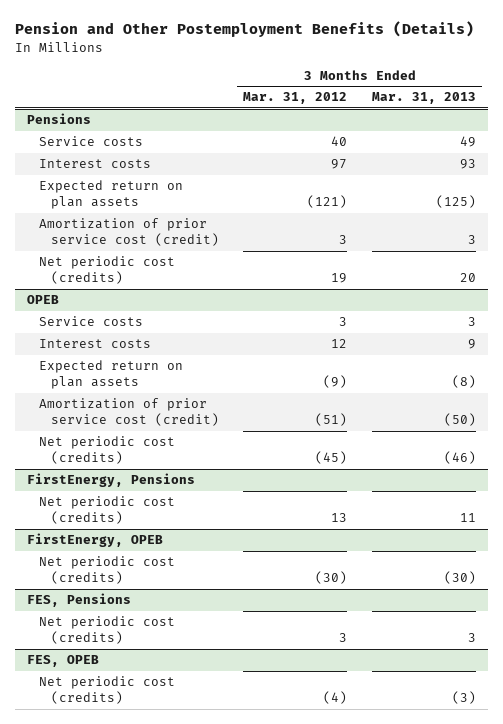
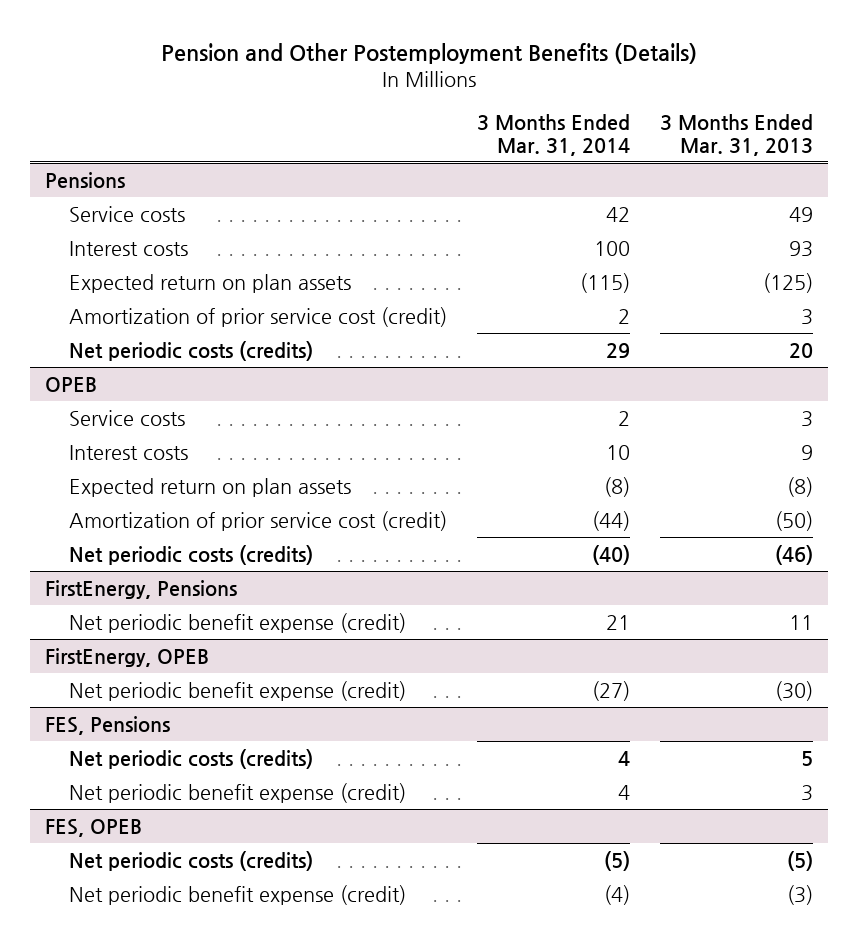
- | 3 Months Ended Mar. 31, 2012 | 3 Months Ended Mar. 31, 2013
+ | 3 Months Ended Mar. 31, 2014 | 3 Months Ended Mar. 31, 2013
@ Pensions
- Net periodic cost (credits) | 19 | 20
+ Net periodic costs (credits) | 29 | 20
@ OPEB
- Net periodic cost (credits) | (45) | (46)
+ Net periodic costs (credits) | (40) | (46)
@ FirstEnergy, Pensions
- Net periodic cost (credits) | 13 | 11
+ Net periodic benefit expense (credit) | 21 | 11
@ FirstEnergy, OPEB
- Net periodic cost (credits) | (30) | (30)
+ Net periodic benefit expense (credit) | (27) | (30)
@ FES, Pensions
- Net periodic cost (credits) | 3 | 3
+ Net periodic costs (credits) | 4 | 5
+ Net periodic benefit expense (credit) | 4 | 3
@ FES, OPEB
- Net periodic cost (credits) | (4) | (3)
+ Net periodic costs (credits) | (5) | (5)
+ Net periodic benefit expense (credit) | (4) | (3)

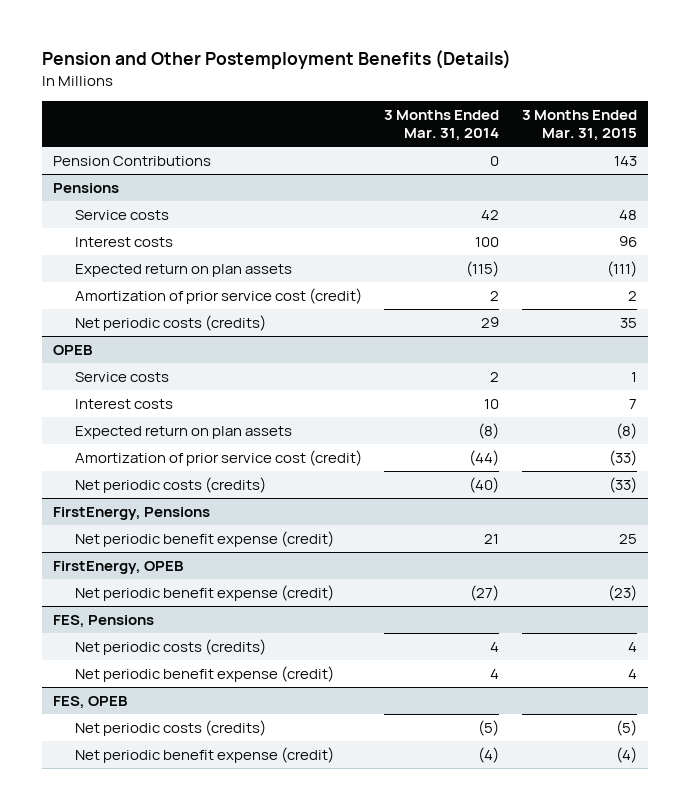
- | 3 Months Ended Mar. 31, 2014 | 3 Months Ended Mar. 31, 2013
+ | 3 Months Ended Mar. 31, 2014 | 3 Months Ended Mar. 31, 2015
+ Pension Contributions | 0 | 143

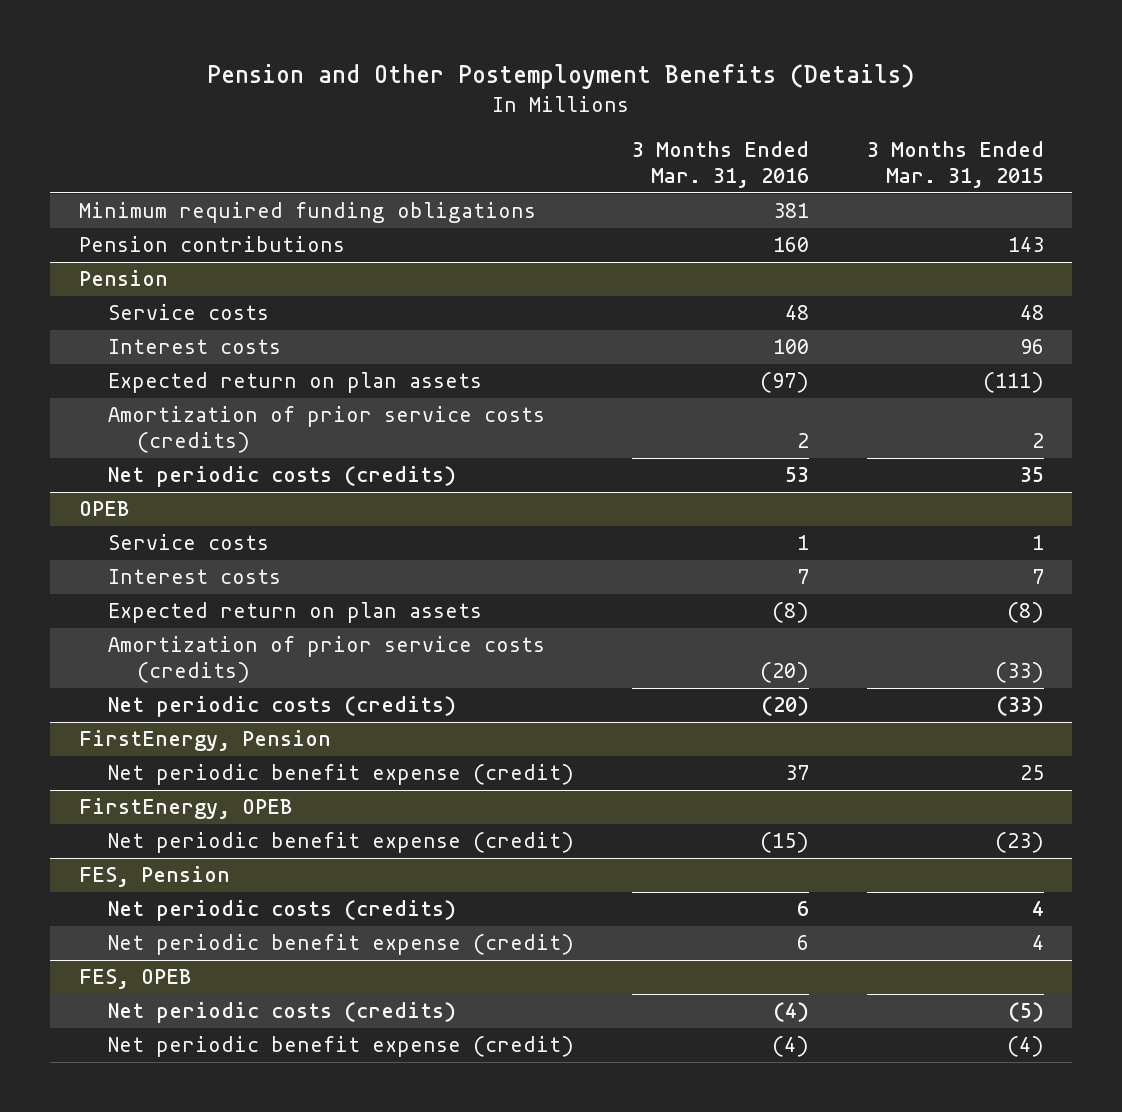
- | 3 Months Ended Mar. 31, 2014 | 3 Months Ended Mar. 31, 2015
+ | 3 Months Ended Mar. 31, 2016 | 3 Months Ended Mar. 31, 2015
- Pension Contributions | 0 | 143
- Pensions
+ Minimum required funding obligations | 381 |
+ Pension contributions | 160 | 143
+ Pension
- Amortization of prior service cost (credit) | 2 | 2
+ Amortization of prior service costs (credits) | 2 | 2
@ OPEB
- Amortization of prior service cost (credit) | (44) | (33)
+ Amortization of prior service costs (credits) | (20) | (33)
- FirstEnergy, Pensions
+ FirstEnergy, Pension
- FES, Pensions
+ FES, Pension

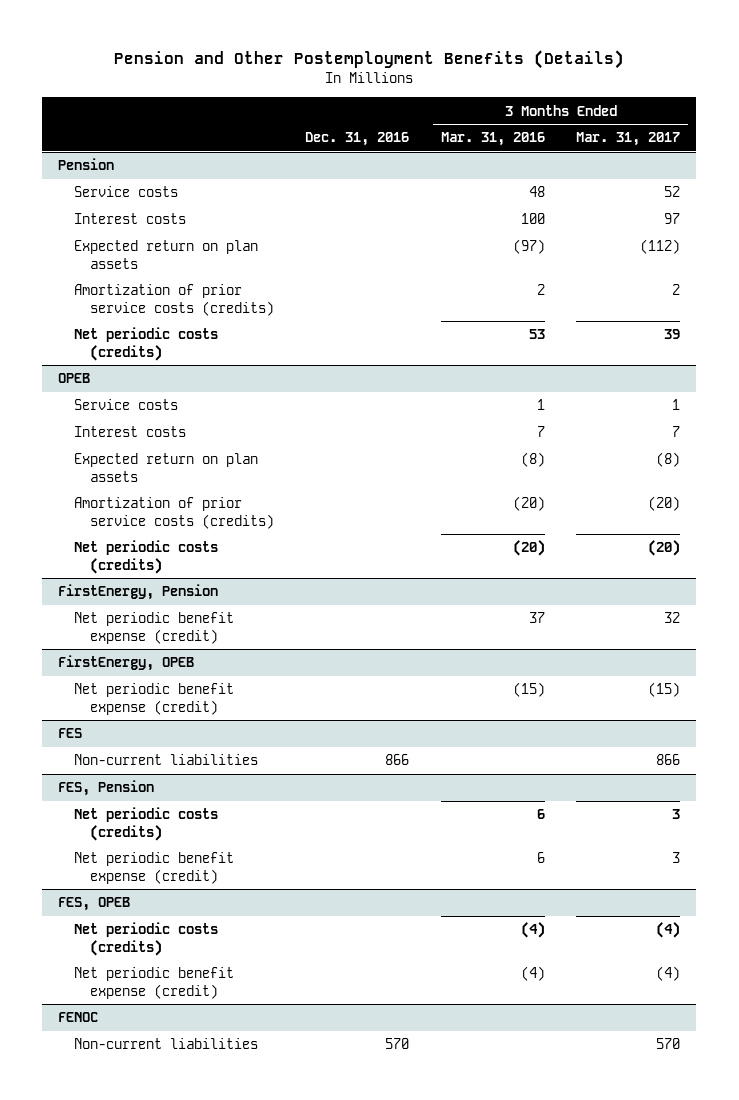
- | 3 Months Ended Mar. 31, 2016 | 3 Months Ended Mar. 31, 2015
+ | Dec. 31, 2016 | 3 Months Ended Mar. 31, 2016 | 3 Months Ended Mar. 31, 2017
- Minimum required funding obligations | 381 |
- Pension contributions | 160 | 143
+ FES
+ Non-current liabilities | 866 | | 866
+ FENOC
+ Non-current liabilities | 570 | | 570

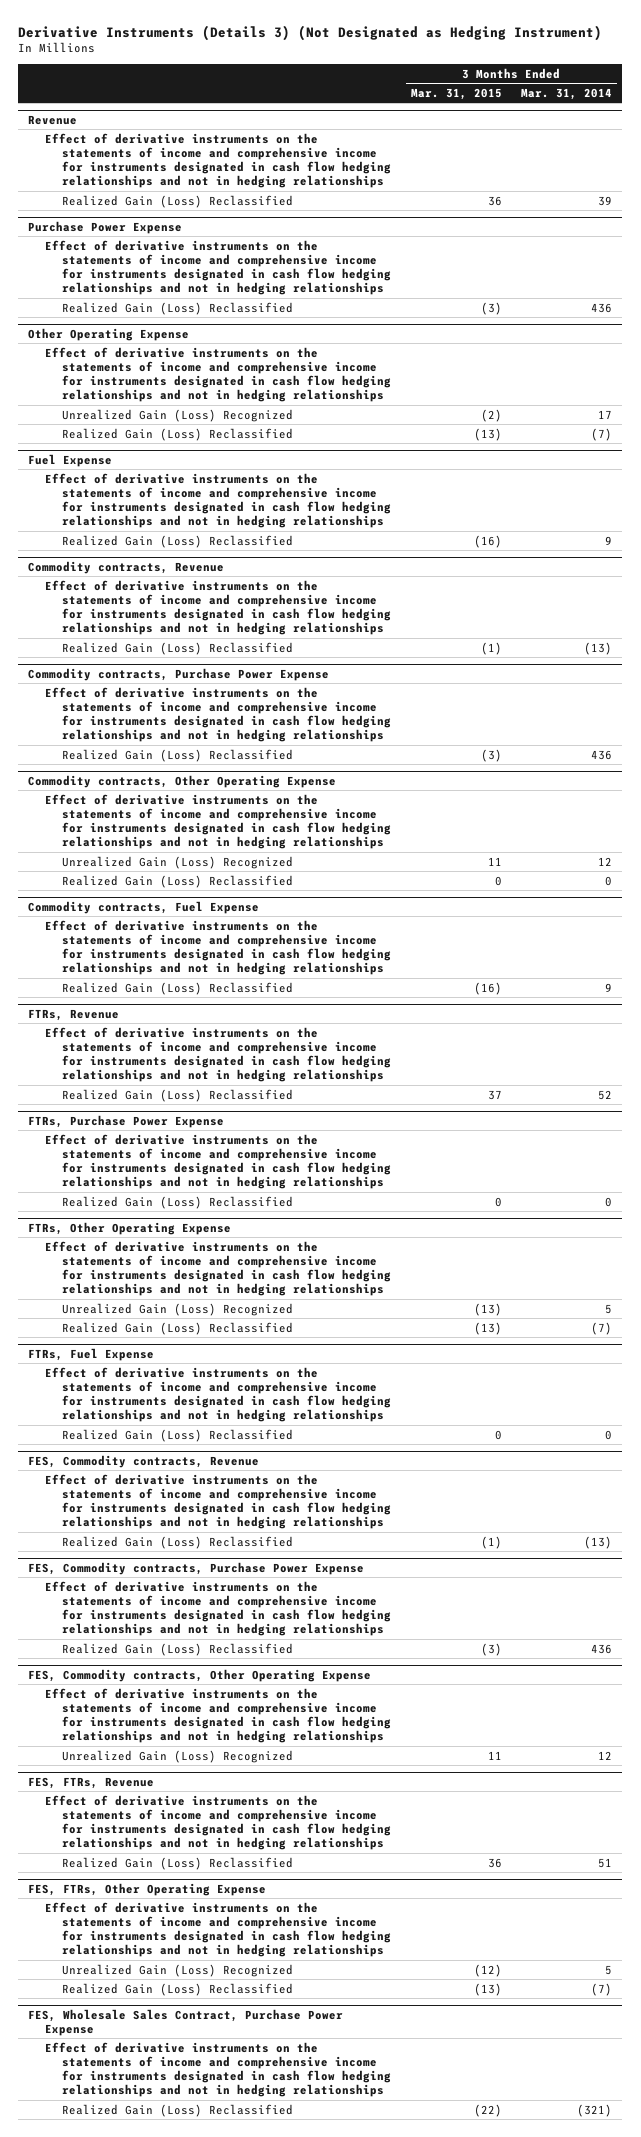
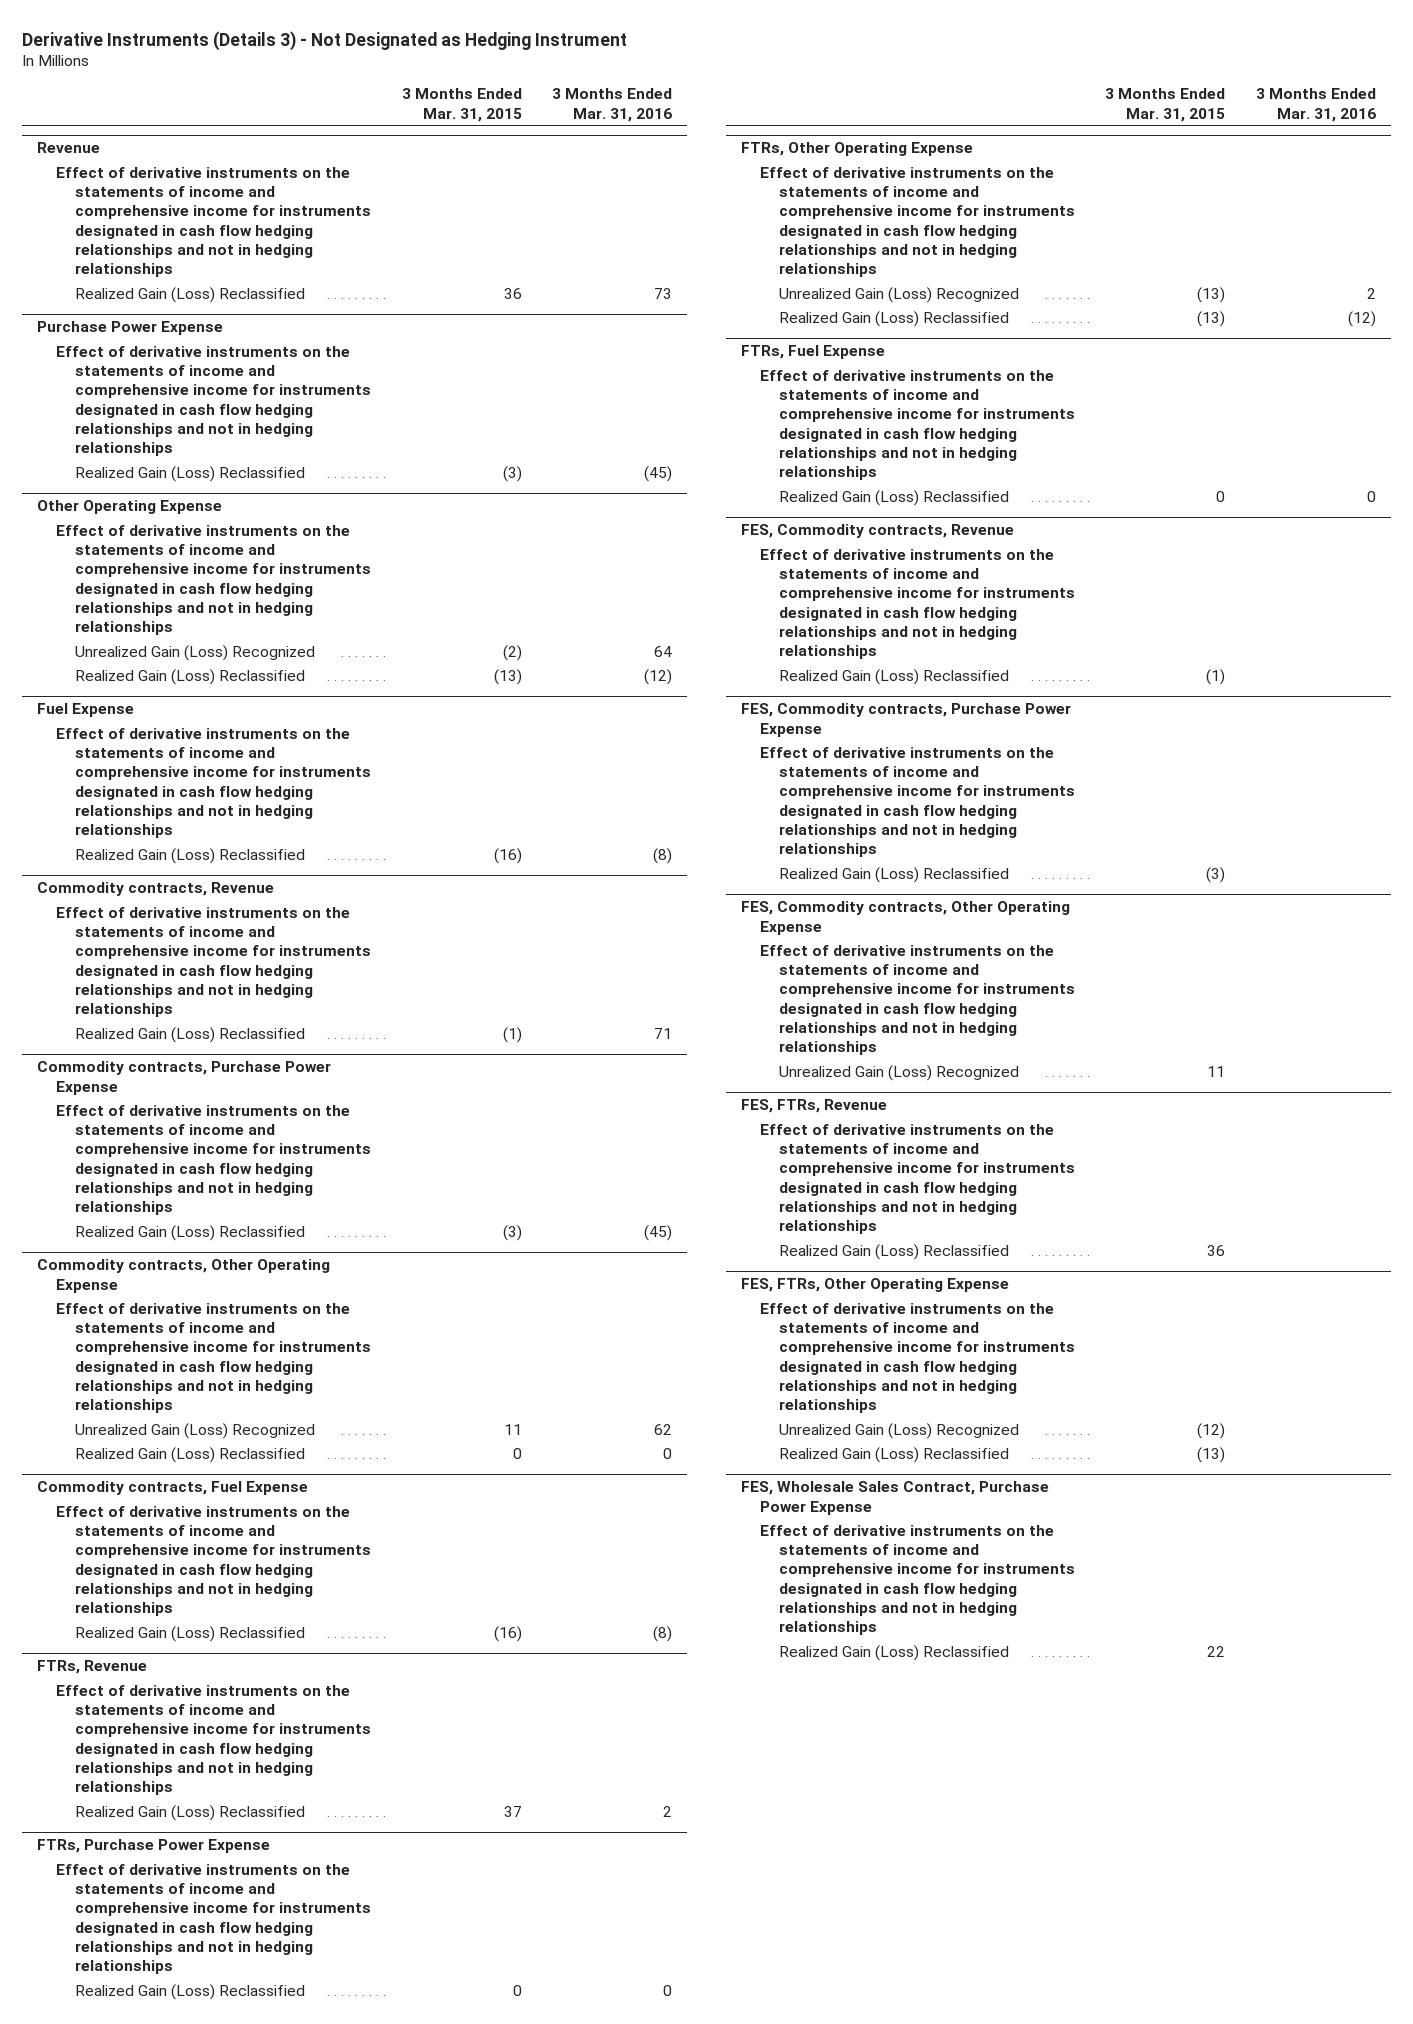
- Derivative Instruments (Details 3) (Not Designated as Hedging Instrument)
+ Derivative Instruments (Details 3) - Not Designated as Hedging Instrument
- | 3 Months Ended Mar. 31, 2015 | 3 Months Ended Mar. 31, 2014
+ | 3 Months Ended Mar. 31, 2015 | 3 Months Ended Mar. 31, 2016
@ FES, Wholesale Sales Contract, Purchase Power Expense
- Realized Gain (Loss) Reclassified | (22) | (321)
+ Realized Gain (Loss) Reclassified | 22 |

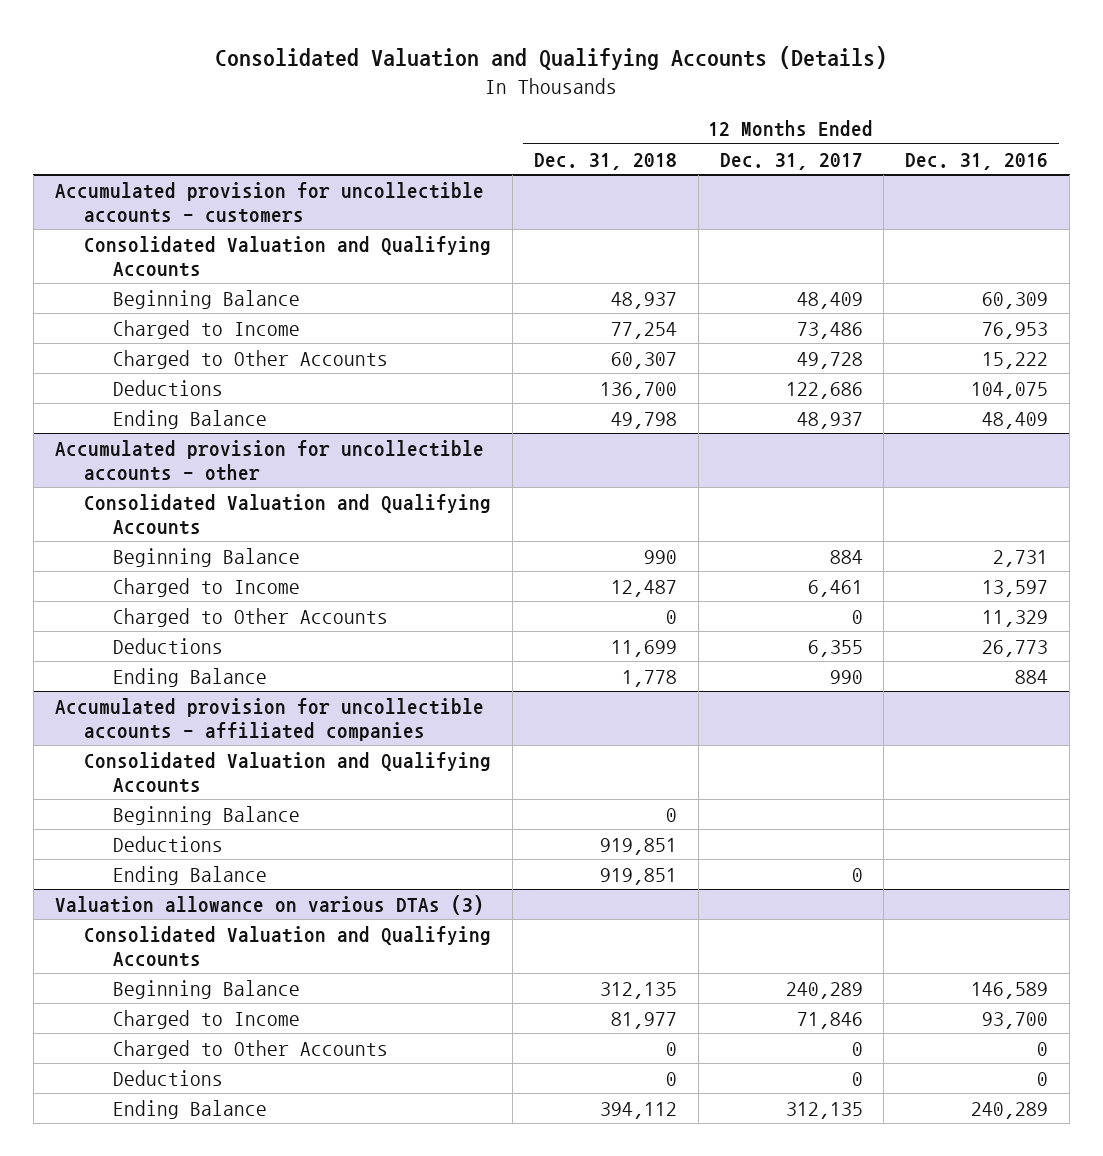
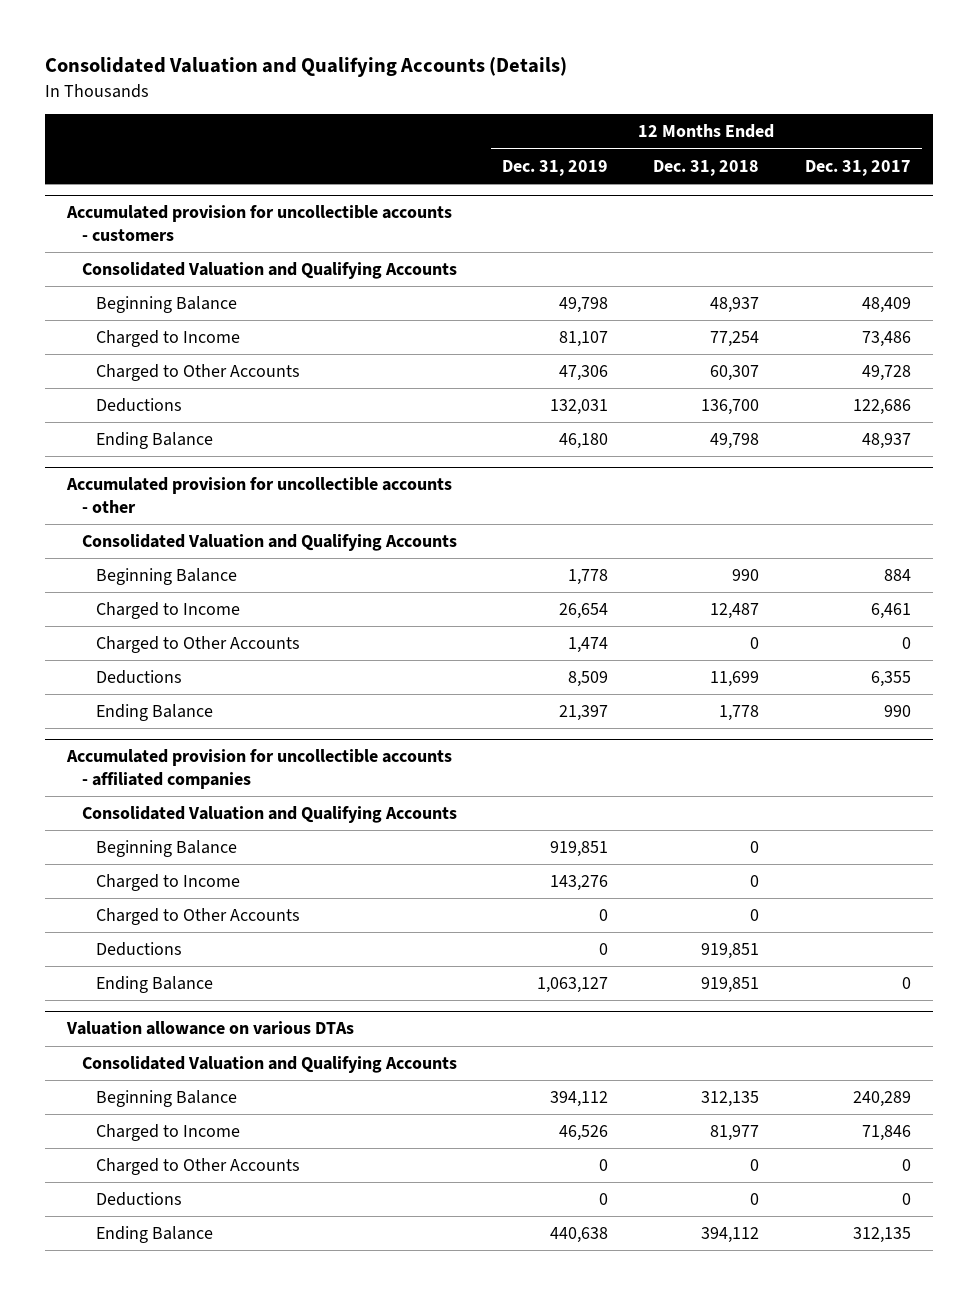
- | 12 Months Ended Dec. 31, 2018 | 12 Months Ended Dec. 31, 2017 | 12 Months Ended Dec. 31, 2016
+ | 12 Months Ended Dec. 31, 2019 | 12 Months Ended Dec. 31, 2018 | 12 Months Ended Dec. 31, 2017
@ Accumulated provision for uncollectible accounts - affiliated companies
+ Charged to Income | 143,276 | 0 |
+ Charged to Other Accounts | 0 | 0 |
- Valuation allowance on various DTAs (3)
+ Valuation allowance on various DTAs

